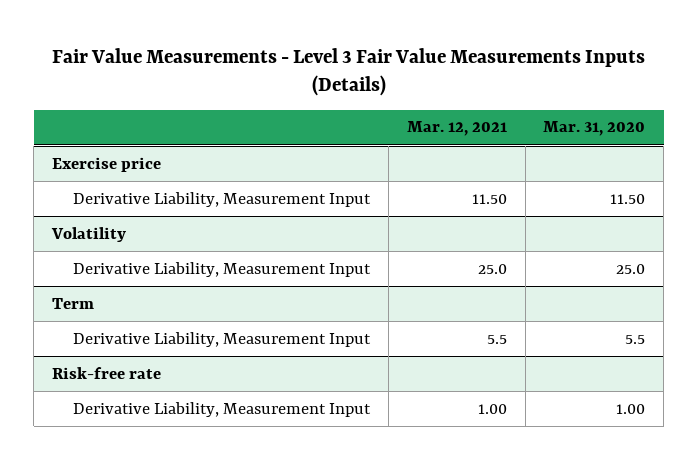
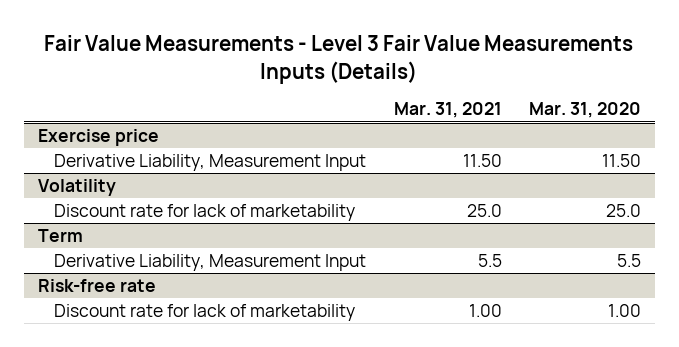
- | Mar. 12, 2021 | Mar. 31, 2020
+ | Mar. 31, 2021 | Mar. 31, 2020
@ Volatility
- Derivative Liability, Measurement Input | 25.0 | 25.0
+ Discount rate for lack of marketability | 25.0 | 25.0
@ Risk-free rate
- Derivative Liability, Measurement Input | 1.00 | 1.00
+ Discount rate for lack of marketability | 1.00 | 1.00

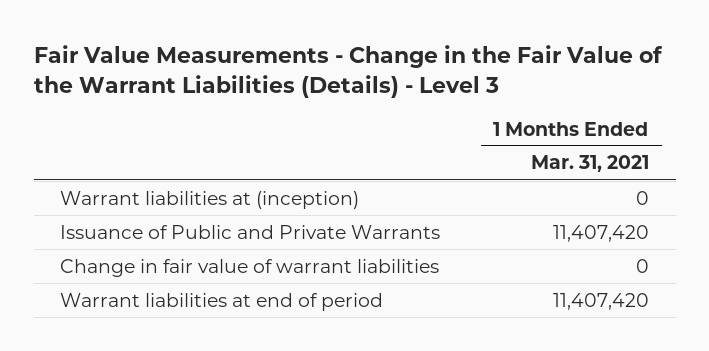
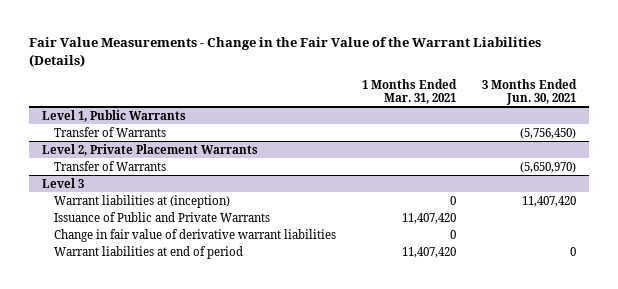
- Fair Value Measurements - Change in the Fair Value of the Warrant Liabilities (Details) - Level 3
+ Fair Value Measurements - Change in the Fair Value of the Warrant Liabilities (Details)
- | 1 Months Ended Mar. 31, 2021
+ | 1 Months Ended Mar. 31, 2021 | 3 Months Ended Jun. 30, 2021
+ Level 1, Public Warrants
+ Transfer of Warrants | | (5,756,450)
+ Level 2, Private Placement Warrants
+ Transfer of Warrants | | (5,650,970)
+ Level 3
- Change in fair value of warrant liabilities | 0
+ Change in fair value of derivative warrant liabilities | 0 |

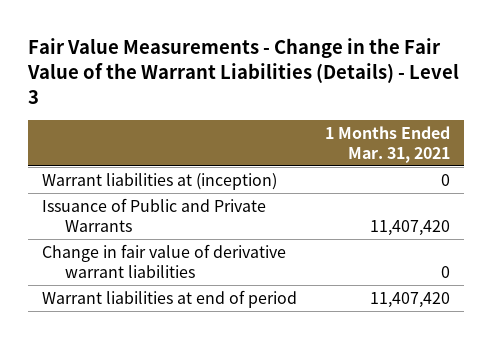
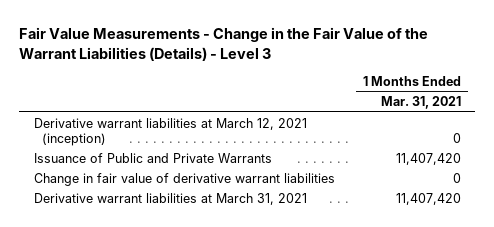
- Warrant liabilities at (inception) | 0
+ Derivative warrant liabilities at March 12, 2021 (inception) | 0
- Warrant liabilities at end of period | 11,407,420
+ Derivative warrant liabilities at March 31, 2021 | 11,407,420

